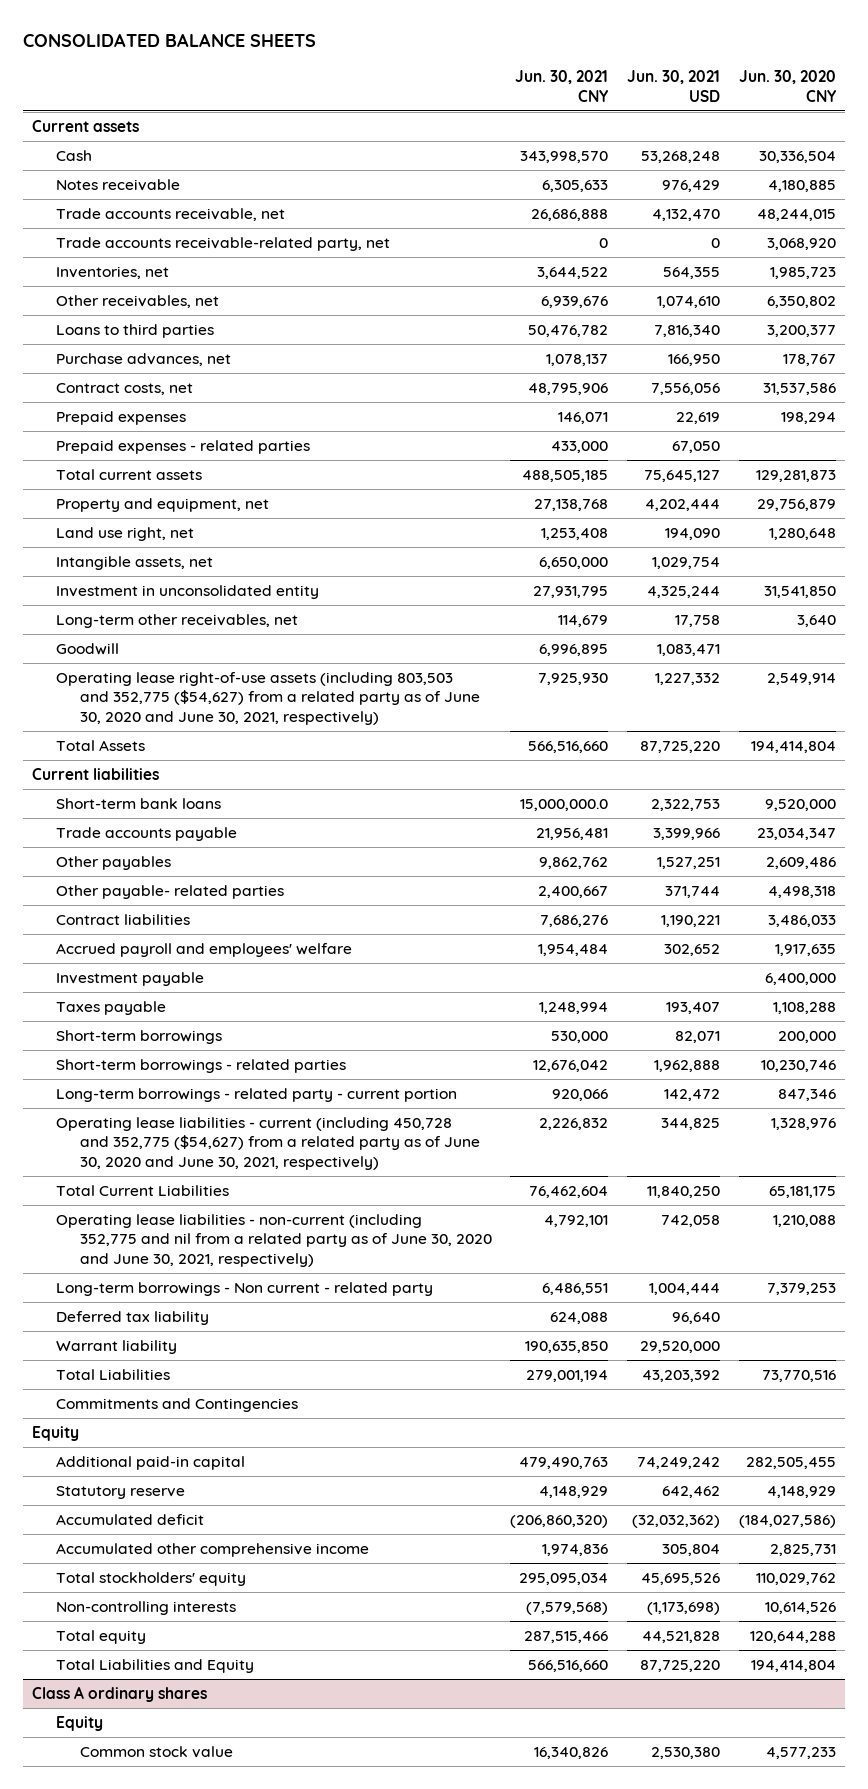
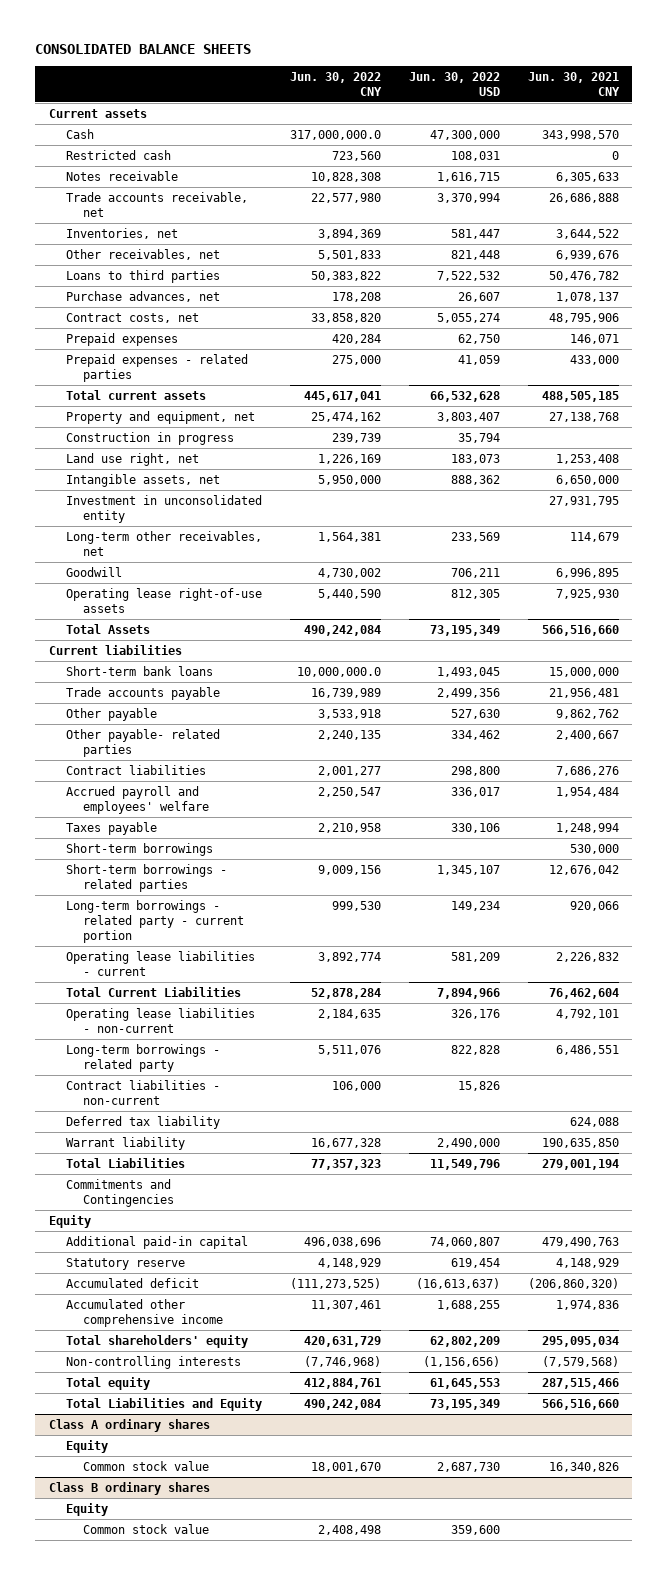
- | Jun. 30, 2021 CNY | Jun. 30, 2021 USD | Jun. 30, 2020 CNY
+ | Jun. 30, 2022 CNY | Jun. 30, 2022 USD | Jun. 30, 2021 CNY
+ Restricted cash | 723,560 | 108,031 | 0
- Trade accounts receivable-related party, net | 0 | 0 | 3,068,920
+ Construction in progress | 239,739 | 35,794 |
- Operating lease right-of-use assets (including 803,503 and 352,775 ($54,627) from a related party as of June 30, 2020 and June 30, 2021, respectively) | 7,925,930 | 1,227,332 | 2,549,914
+ Operating lease right-of-use assets | 5,440,590 | 812,305 | 7,925,930
- Short-term bank loans | 15,000,000.0 | 2,322,753 | 9,520,000
+ Short-term bank loans | 10,000,000.0 | 1,493,045 | 15,000,000
- Other payables | 9,862,762 | 1,527,251 | 2,609,486
+ Other payable | 3,533,918 | 527,630 | 9,862,762
- Investment payable | | | 6,400,000
- Operating lease liabilities - current (including 450,728 and 352,775 ($54,627) from a related party as of June 30, 2020 and June 30, 2021, respectively) | 2,226,832 | 344,825 | 1,328,976
+ Operating lease liabilities - current | 3,892,774 | 581,209 | 2,226,832
- Operating lease liabilities - non-current (including 352,775 and nil from a related party as of June 30, 2020 and June 30, 2021, respectively) | 4,792,101 | 742,058 | 1,210,088
- Long-term borrowings - Non current - related party | 6,486,551 | 1,004,444 | 7,379,253
+ Operating lease liabilities - non-current | 2,184,635 | 326,176 | 4,792,101
+ Long-term borrowings - related party | 5,511,076 | 822,828 | 6,486,551
+ Contract liabilities - non-current | 106,000 | 15,826 |
- Total stockholders' equity | 295,095,034 | 45,695,526 | 110,029,762
+ Total shareholders' equity | 420,631,729 | 62,802,209 | 295,095,034
+ Class B ordinary shares
+ Equity
+ Common stock value | 2,408,498 | 359,600 |

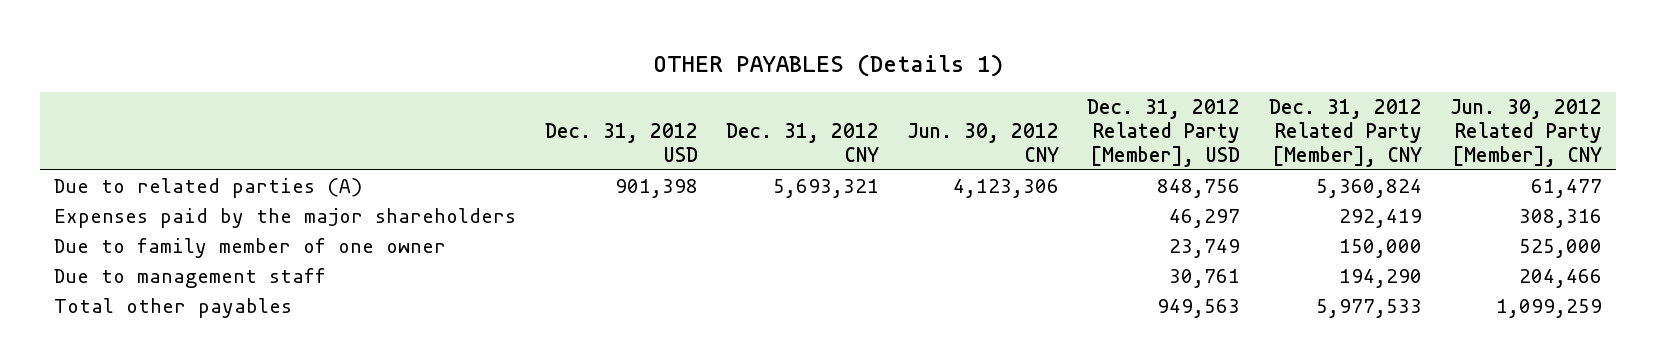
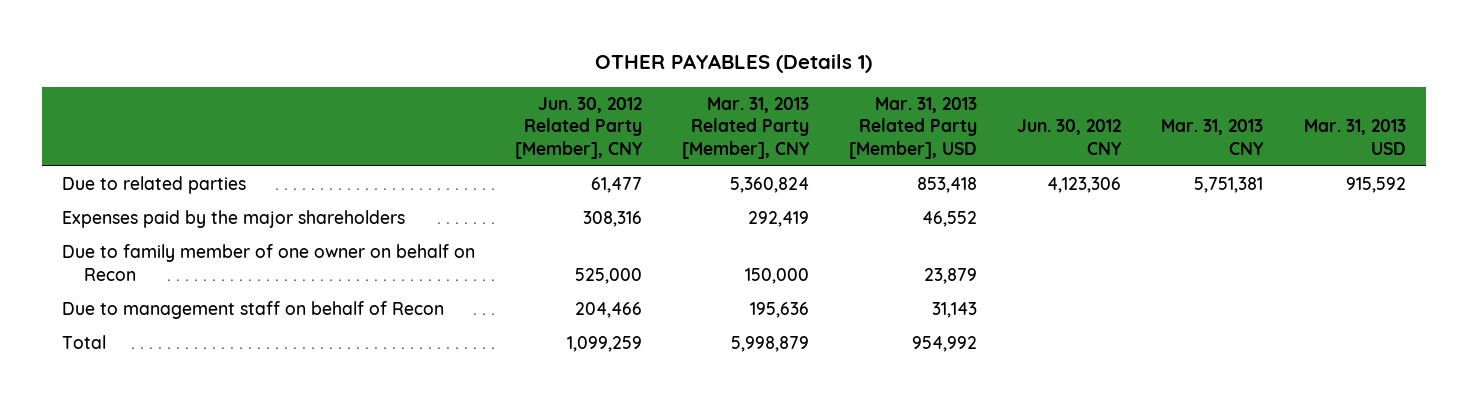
- | Dec. 31, 2012 USD | Dec. 31, 2012 CNY | Jun. 30, 2012 CNY | Dec. 31, 2012 Related Party [Member], USD | Dec. 31, 2012 Related Party [Member], CNY | Jun. 30, 2012 Related Party [Member], CNY
+ | Jun. 30, 2012 Related Party [Member], CNY | Mar. 31, 2013 Related Party [Member], CNY | Mar. 31, 2013 Related Party [Member], USD | Jun. 30, 2012 CNY | Mar. 31, 2013 CNY | Mar. 31, 2013 USD
- Due to related parties (A) | 901,398 | 5,693,321 | 4,123,306 | 848,756 | 5,360,824 | 61,477
+ Due to related parties | 61,477 | 5,360,824 | 853,418 | 4,123,306 | 5,751,381 | 915,592
- Due to family member of one owner | | | | 23,749 | 150,000 | 525,000
- Due to management staff | | | | 30,761 | 194,290 | 204,466
- Total other payables | | | | 949,563 | 5,977,533 | 1,099,259
+ Due to family member of one owner on behalf on Recon | 525,000 | 150,000 | 23,879 | | |
+ Due to management staff on behalf of Recon | 204,466 | 195,636 | 31,143 | | |
+ Total | 1,099,259 | 5,998,879 | 954,992 | | |

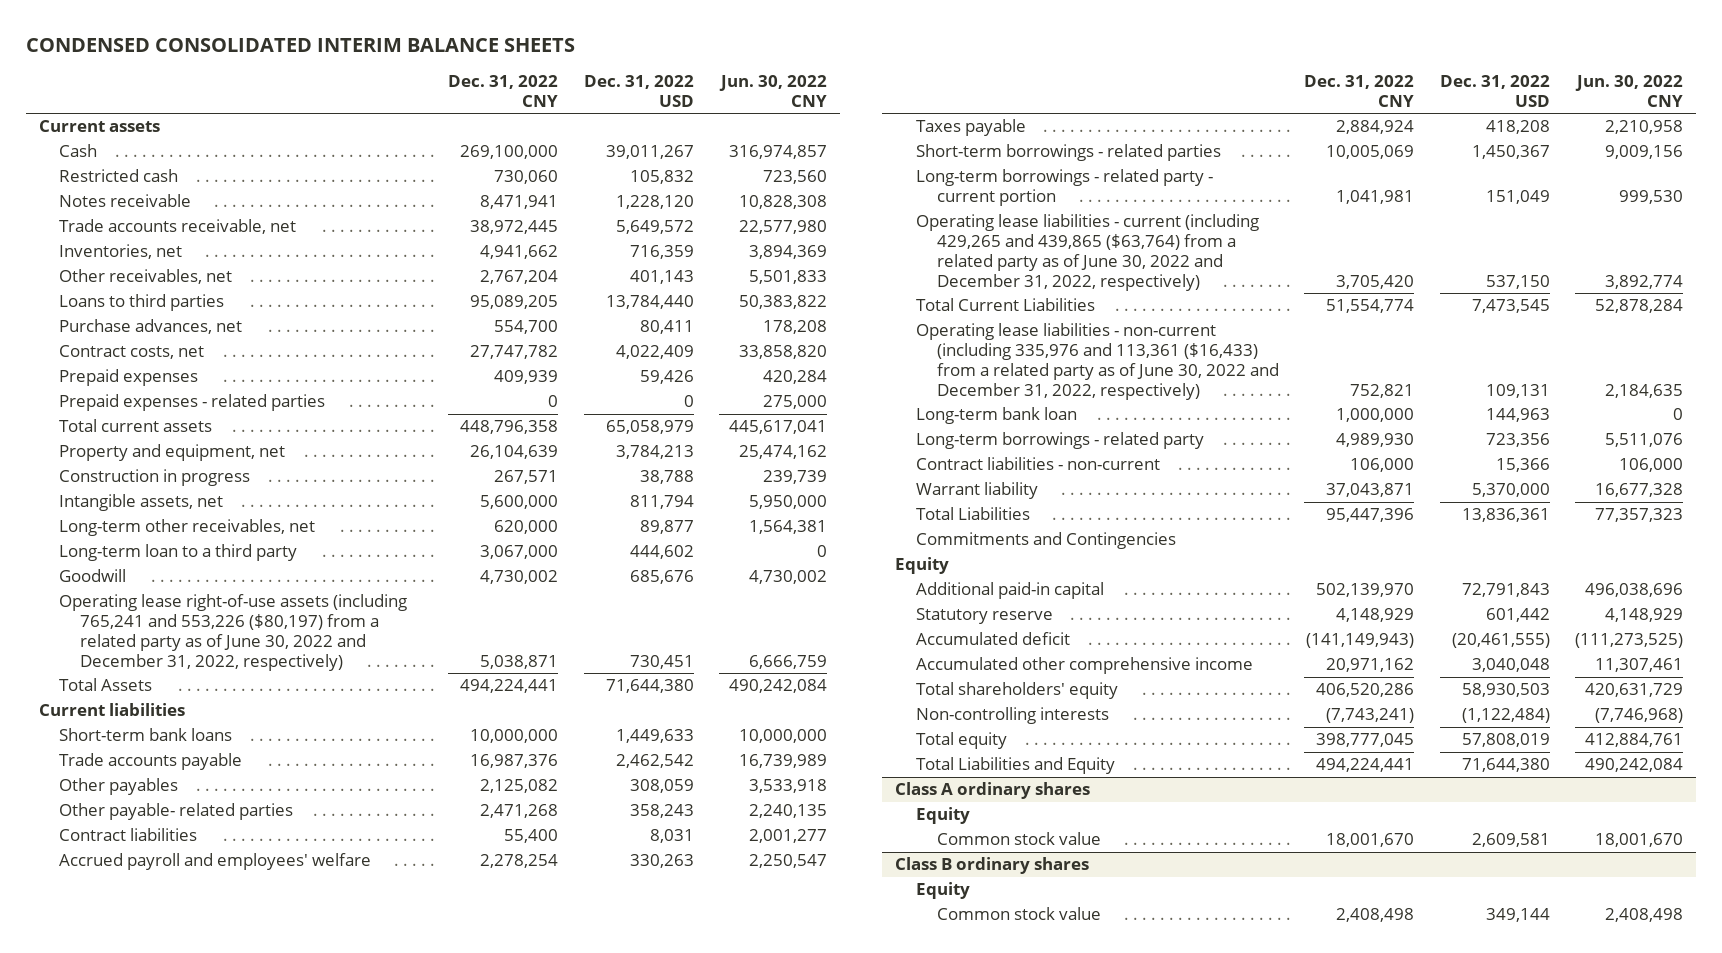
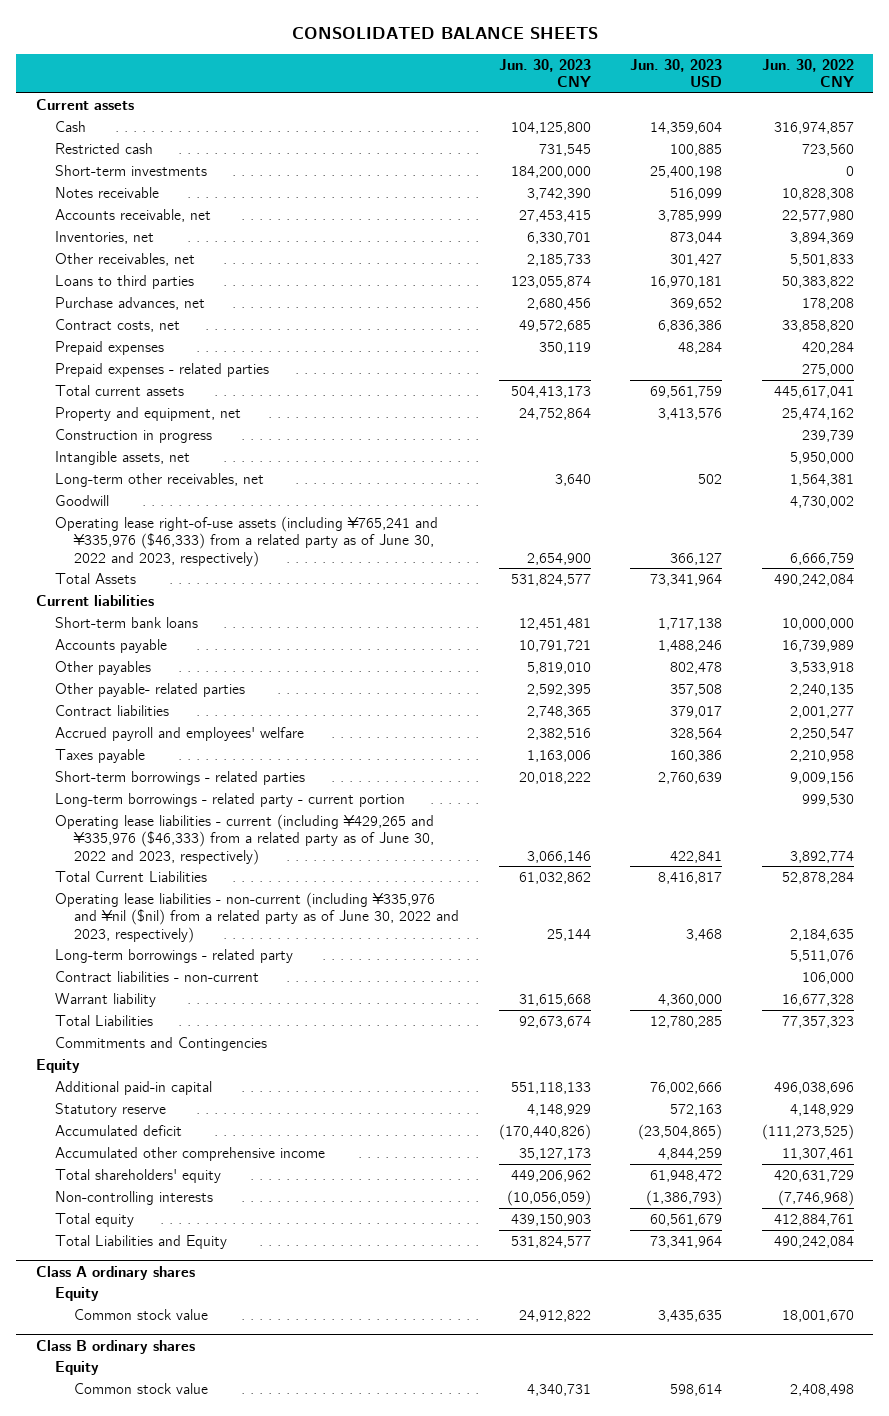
- CONDENSED CONSOLIDATED INTERIM BALANCE SHEETS
+ CONSOLIDATED BALANCE SHEETS
- | Dec. 31, 2022 CNY | Dec. 31, 2022 USD | Jun. 30, 2022 CNY
+ | Jun. 30, 2023 CNY | Jun. 30, 2023 USD | Jun. 30, 2022 CNY
+ Short-term investments | 184,200,000 | 25,400,198 | 0
- Trade accounts receivable, net | 38,972,445 | 5,649,572 | 22,577,980
+ Accounts receivable, net | 27,453,415 | 3,785,999 | 22,577,980
- Long-term loan to a third party | 3,067,000 | 444,602 | 0
- Operating lease right-of-use assets (including 765,241 and 553,226 ($80,197) from a related party as of June 30, 2022 and December 31, 2022, respectively) | 5,038,871 | 730,451 | 6,666,759
+ Operating lease right-of-use assets (including ¥765,241 and ¥335,976 ($46,333) from a related party as of June 30, 2022 and 2023, respectively) | 2,654,900 | 366,127 | 6,666,759
- Trade accounts payable | 16,987,376 | 2,462,542 | 16,739,989
+ Accounts payable | 10,791,721 | 1,488,246 | 16,739,989
- Operating lease liabilities - current (including 429,265 and 439,865 ($63,764) from a related party as of June 30, 2022 and December 31, 2022, respectively) | 3,705,420 | 537,150 | 3,892,774
+ Operating lease liabilities - current (including ¥429,265 and ¥335,976 ($46,333) from a related party as of June 30, 2022 and 2023, respectively) | 3,066,146 | 422,841 | 3,892,774
- Operating lease liabilities - non-current (including 335,976 and 113,361 ($16,433) from a related party as of June 30, 2022 and December 31, 2022, respectively) | 752,821 | 109,131 | 2,184,635
- Long-term bank loan | 1,000,000 | 144,963 | 0
+ Operating lease liabilities - non-current (including ¥335,976 and ¥nil ($nil) from a related party as of June 30, 2022 and 2023, respectively) | 25,144 | 3,468 | 2,184,635

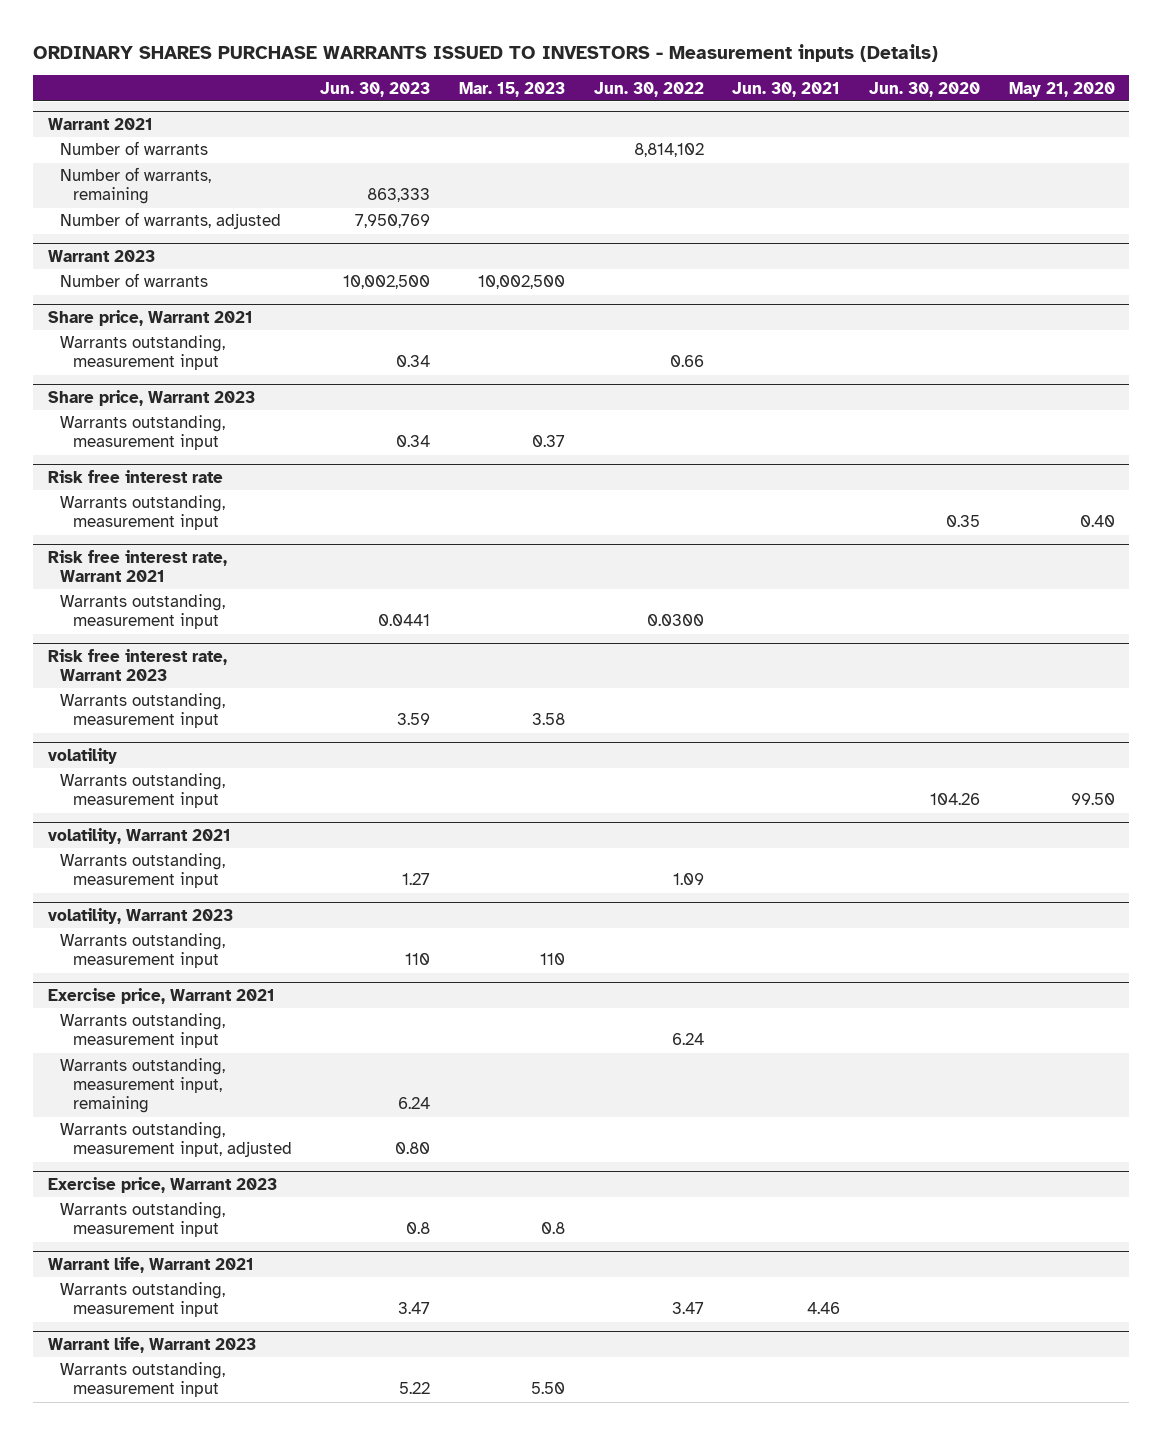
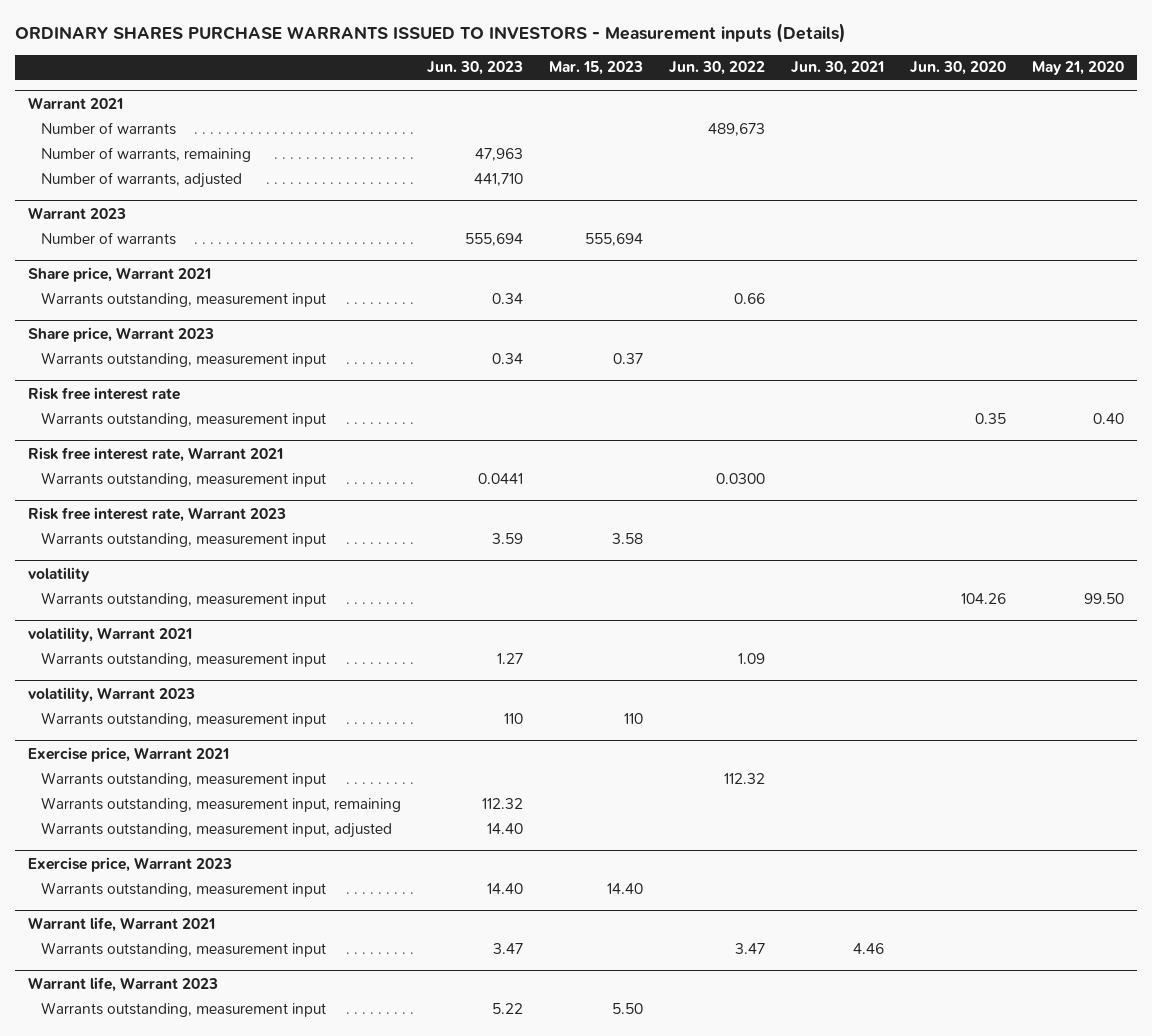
@ Warrant 2021
- Number of warrants | | | 8,814,102 | | |
- Number of warrants, remaining | 863,333 | | | | |
- Number of warrants, adjusted | 7,950,769 | | | | |
+ Number of warrants | | | 489,673 | | |
+ Number of warrants, remaining | 47,963 | | | | |
+ Number of warrants, adjusted | 441,710 | | | | |
@ Warrant 2023
- Number of warrants | 10,002,500 | 10,002,500 | | | |
+ Number of warrants | 555,694 | 555,694 | | | |
@ Exercise price, Warrant 2021
- Warrants outstanding, measurement input | | | 6.24 | | |
- Warrants outstanding, measurement input, remaining | 6.24 | | | | |
- Warrants outstanding, measurement input, adjusted | 0.80 | | | | |
+ Warrants outstanding, measurement input | | | 112.32 | | |
+ Warrants outstanding, measurement input, remaining | 112.32 | | | | |
+ Warrants outstanding, measurement input, adjusted | 14.40 | | | | |
@ Exercise price, Warrant 2023
- Warrants outstanding, measurement input | 0.8 | 0.8 | | | |
+ Warrants outstanding, measurement input | 14.40 | 14.40 | | | |

